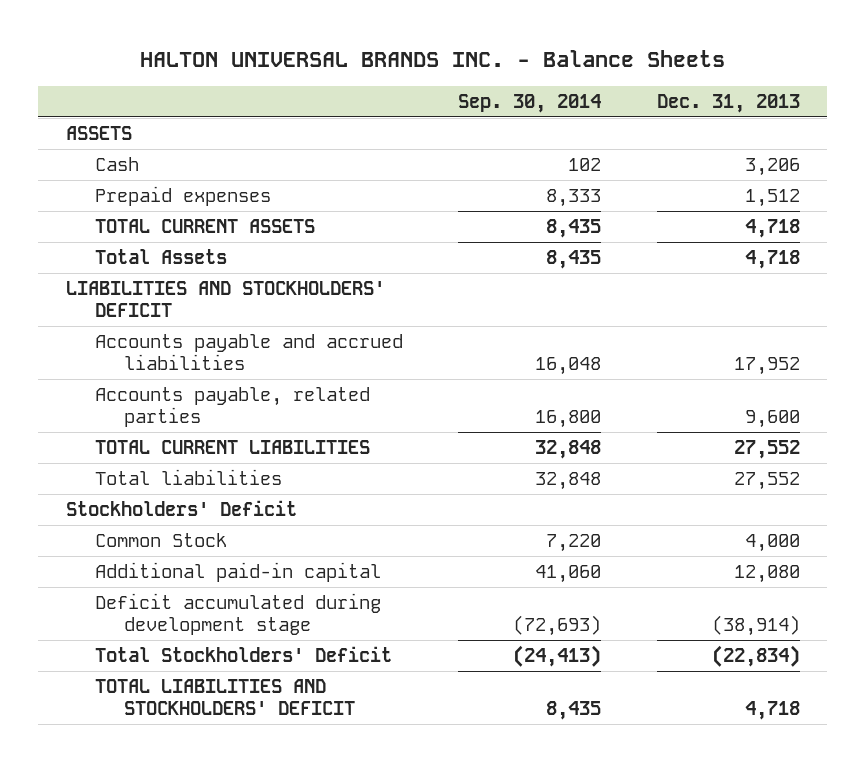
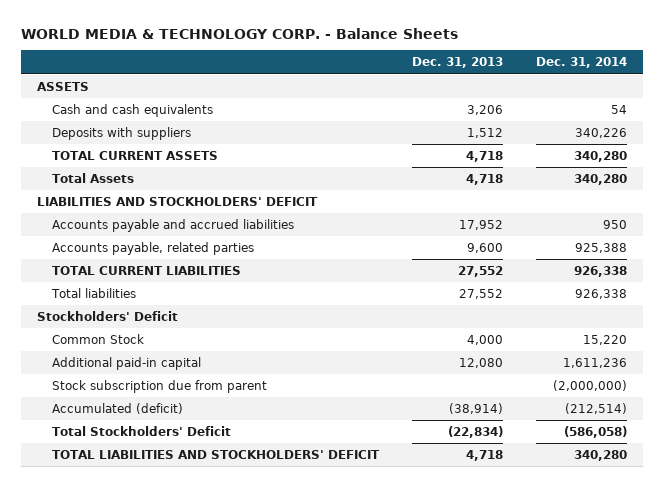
- HALTON UNIVERSAL BRANDS INC. - Balance Sheets
+ WORLD MEDIA & TECHNOLOGY CORP. - Balance Sheets
- | Sep. 30, 2014 | Dec. 31, 2013
+ | Dec. 31, 2013 | Dec. 31, 2014
- Cash | 102 | 3,206
- Prepaid expenses | 8,333 | 1,512
+ Cash and cash equivalents | 3,206 | 54
+ Deposits with suppliers | 1,512 | 340,226
- Deficit accumulated during development stage | (72,693) | (38,914)
+ Stock subscription due from parent | | (2,000,000)
+ Accumulated (deficit) | (38,914) | (212,514)

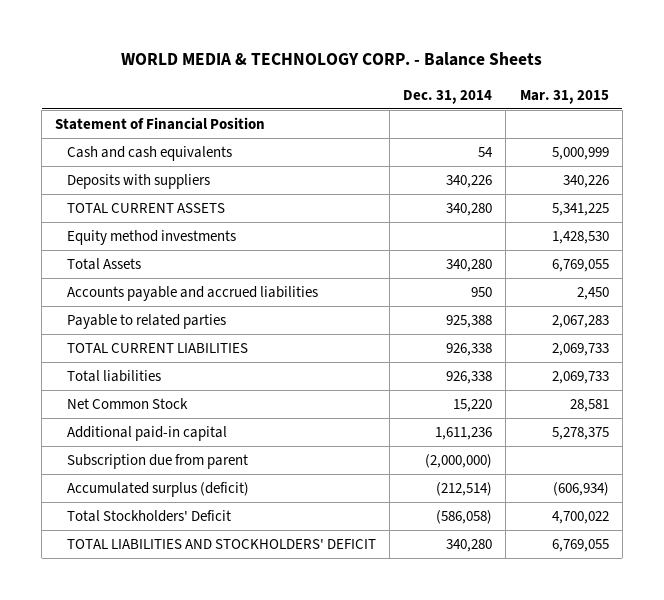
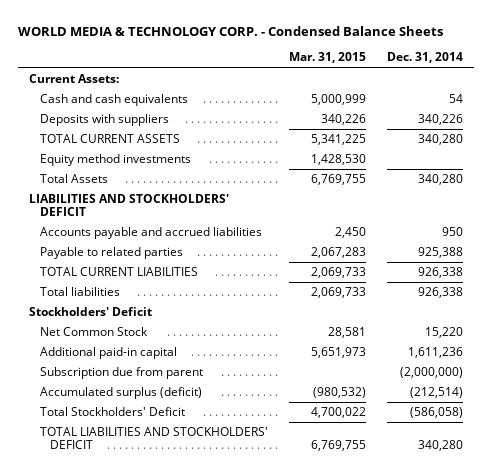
- WORLD MEDIA & TECHNOLOGY CORP. - Balance Sheets
+ WORLD MEDIA & TECHNOLOGY CORP. - Condensed Balance Sheets
- | Dec. 31, 2014 | Mar. 31, 2015
+ | Mar. 31, 2015 | Dec. 31, 2014
- Statement of Financial Position
+ Current Assets:
- Total Assets | 340,280 | 6,769,055
+ Total Assets | 6,769,755 | 340,280
+ LIABILITIES AND STOCKHOLDERS' DEFICIT
+ Stockholders' Deficit
- Additional paid-in capital | 1,611,236 | 5,278,375
+ Additional paid-in capital | 5,651,973 | 1,611,236
- Accumulated surplus (deficit) | (212,514) | (606,934)
+ Accumulated surplus (deficit) | (980,532) | (212,514)
- TOTAL LIABILITIES AND STOCKHOLDERS' DEFICIT | 340,280 | 6,769,055
+ TOTAL LIABILITIES AND STOCKHOLDERS' DEFICIT | 6,769,755 | 340,280

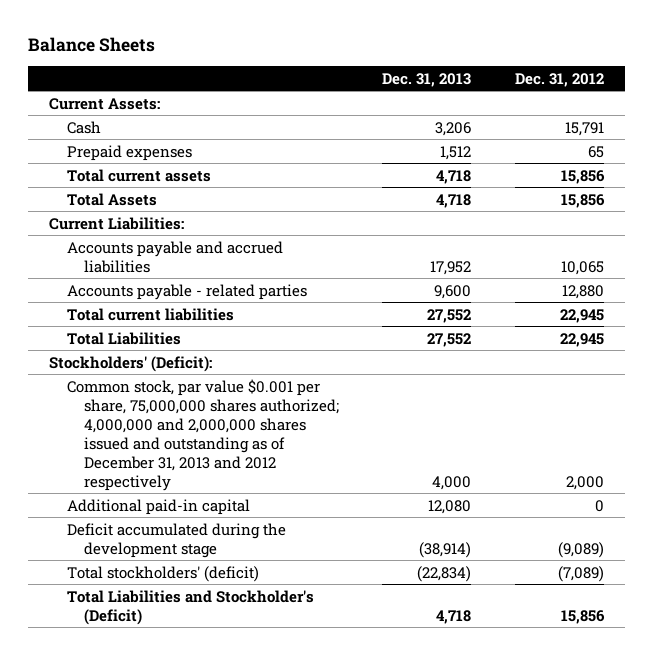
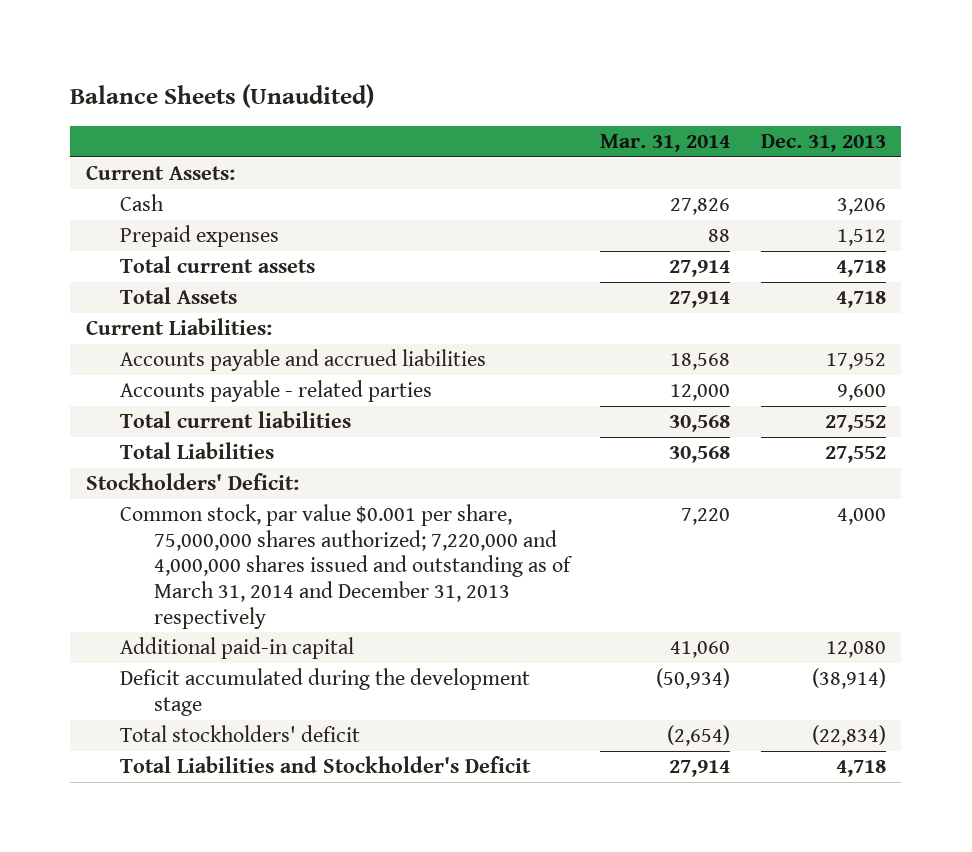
- Balance Sheets
+ Balance Sheets (Unaudited)
- | Dec. 31, 2013 | Dec. 31, 2012
+ | Mar. 31, 2014 | Dec. 31, 2013
- Stockholders' (Deficit):
- Common stock, par value $0.001 per share, 75,000,000 shares authorized; 4,000,000 and 2,000,000 shares issued and outstanding as of December 31, 2013 and 2012 respectively | 4,000 | 2,000
+ Stockholders' Deficit:
+ Common stock, par value $0.001 per share, 75,000,000 shares authorized; 7,220,000 and 4,000,000 shares issued and outstanding as of March 31, 2014 and December 31, 2013 respectively | 7,220 | 4,000
- Total stockholders' (deficit) | (22,834) | (7,089)
- Total Liabilities and Stockholder's (Deficit) | 4,718 | 15,856
+ Total stockholders' deficit | (2,654) | (22,834)
+ Total Liabilities and Stockholder's Deficit | 27,914 | 4,718

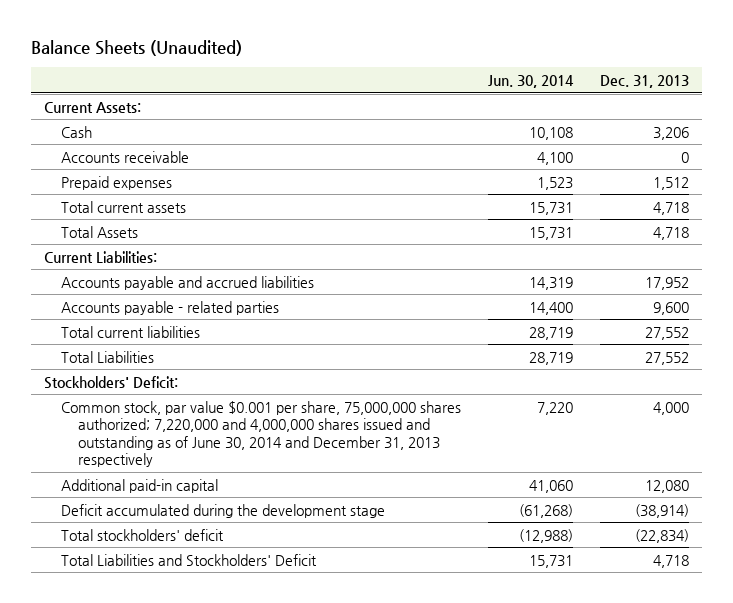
- | Mar. 31, 2014 | Dec. 31, 2013
+ | Jun. 30, 2014 | Dec. 31, 2013
+ Accounts receivable | 4,100 | 0
- Common stock, par value $0.001 per share, 75,000,000 shares authorized; 7,220,000 and 4,000,000 shares issued and outstanding as of March 31, 2014 and December 31, 2013 respectively | 7,220 | 4,000
+ Common stock, par value $0.001 per share, 75,000,000 shares authorized; 7,220,000 and 4,000,000 shares issued and outstanding as of June 30, 2014 and December 31, 2013 respectively | 7,220 | 4,000
- Total Liabilities and Stockholder's Deficit | 27,914 | 4,718
+ Total Liabilities and Stockholders' Deficit | 15,731 | 4,718

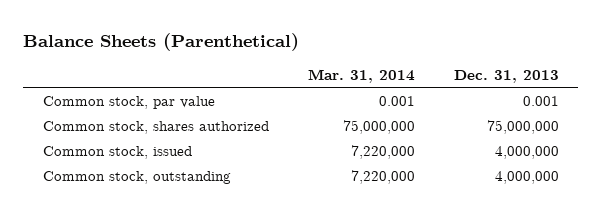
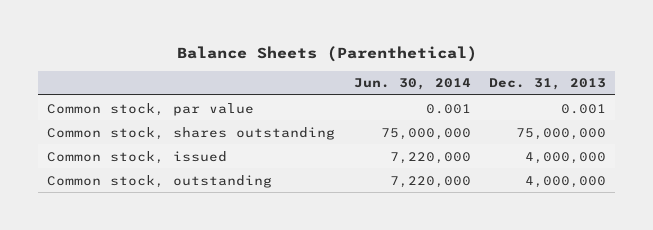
- | Mar. 31, 2014 | Dec. 31, 2013
+ | Jun. 30, 2014 | Dec. 31, 2013
- Common stock, shares authorized | 75,000,000 | 75,000,000
+ Common stock, shares outstanding | 75,000,000 | 75,000,000

